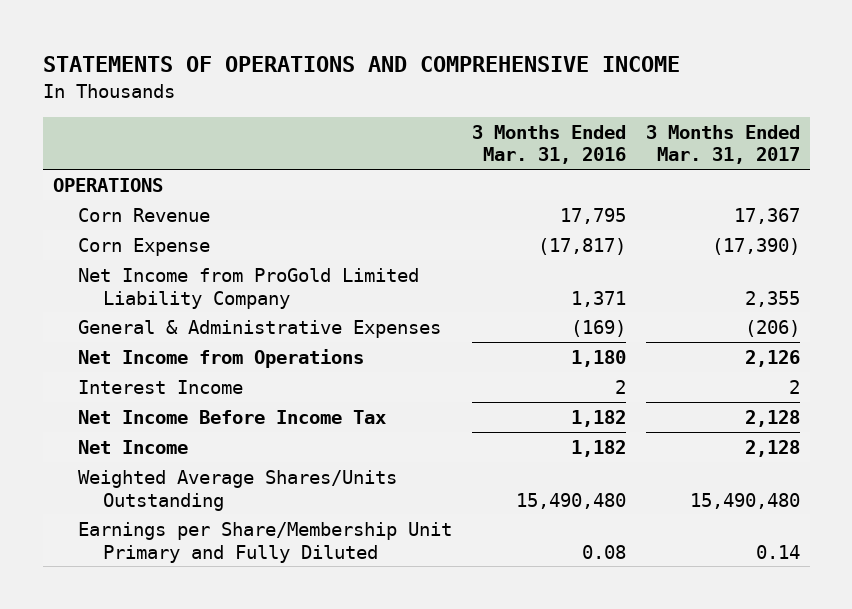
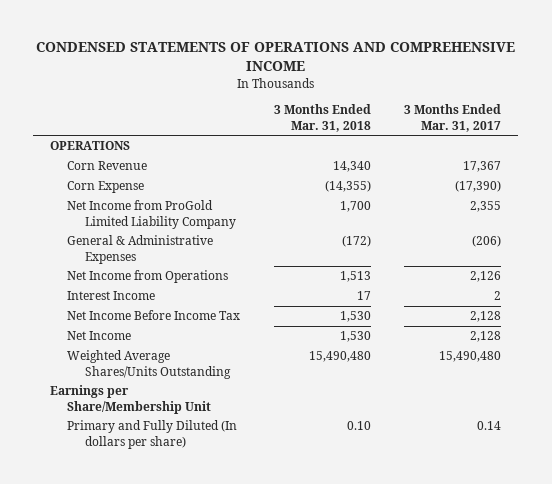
- STATEMENTS OF OPERATIONS AND COMPREHENSIVE INCOME
+ CONDENSED STATEMENTS OF OPERATIONS AND COMPREHENSIVE INCOME
- | 3 Months Ended Mar. 31, 2016 | 3 Months Ended Mar. 31, 2017
+ | 3 Months Ended Mar. 31, 2018 | 3 Months Ended Mar. 31, 2017
- Earnings per Share/Membership Unit Primary and Fully Diluted | 0.08 | 0.14
+ Earnings per Share/Membership Unit
+ Primary and Fully Diluted (In dollars per share) | 0.10 | 0.14

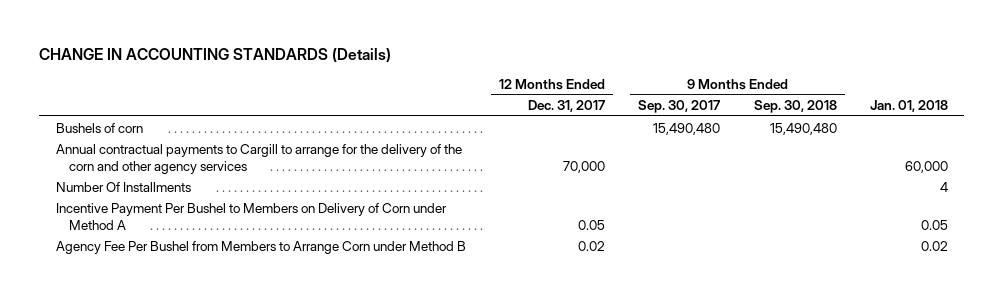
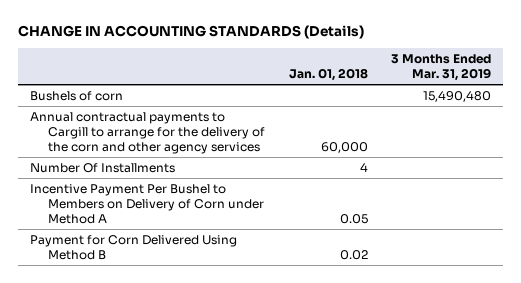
- | 12 Months Ended Dec. 31, 2017 | 9 Months Ended Sep. 30, 2017 | 9 Months Ended Sep. 30, 2018 | Jan. 01, 2018
+ | Jan. 01, 2018 | 3 Months Ended Mar. 31, 2019
- Agency Fee Per Bushel from Members to Arrange Corn under Method B | 0.02 | | | 0.02
+ Payment for Corn Delivered Using Method B | 0.02 |

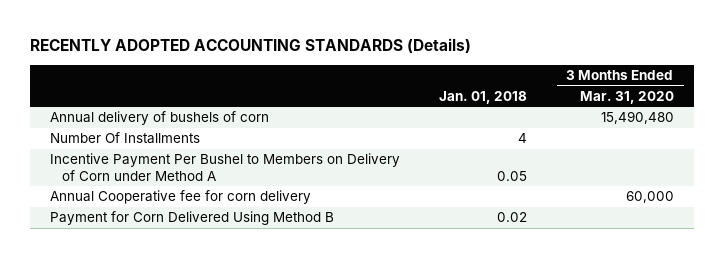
- CHANGE IN ACCOUNTING STANDARDS (Details)
+ RECENTLY ADOPTED ACCOUNTING STANDARDS (Details)
- | Jan. 01, 2018 | 3 Months Ended Mar. 31, 2019
+ | Jan. 01, 2018 | 3 Months Ended Mar. 31, 2020
- Bushels of corn | | 15,490,480
- Annual contractual payments to Cargill to arrange for the delivery of the corn and other agency services | 60,000 |
+ Annual delivery of bushels of corn | | 15,490,480
+ Annual Cooperative fee for corn delivery | | 60,000

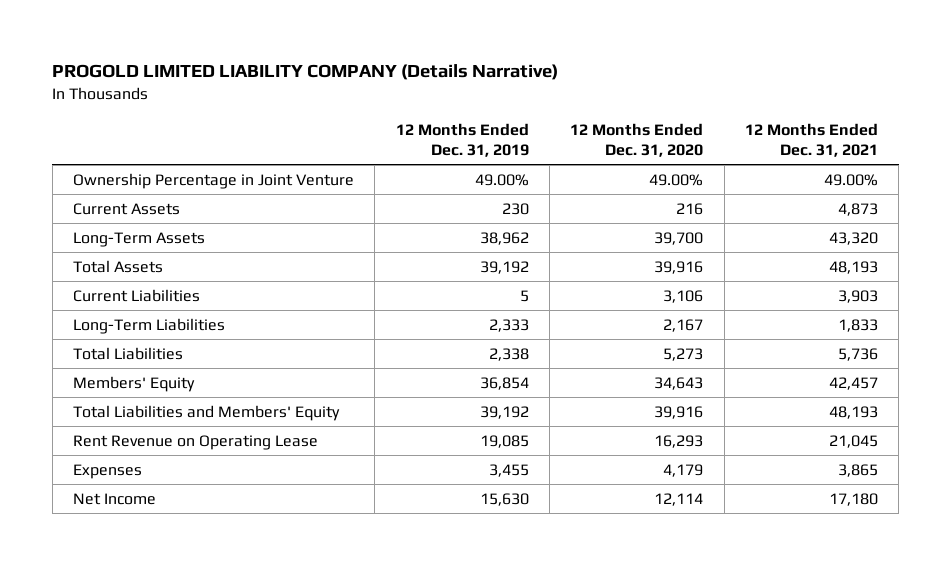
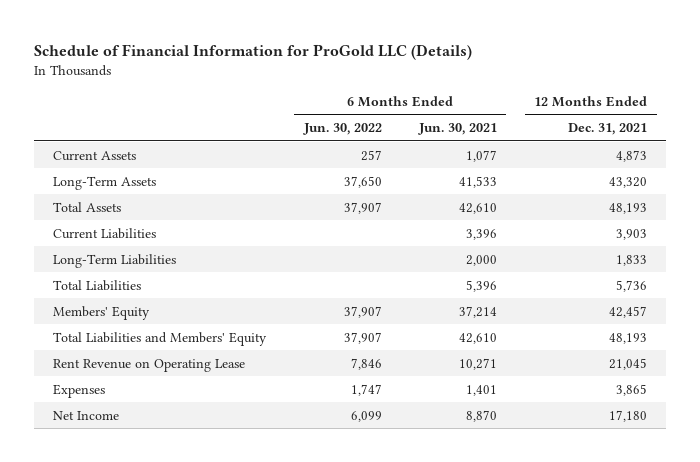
- PROGOLD LIMITED LIABILITY COMPANY (Details Narrative)
+ Schedule of Financial Information for ProGold LLC (Details)
- | 12 Months Ended Dec. 31, 2019 | 12 Months Ended Dec. 31, 2020 | 12 Months Ended Dec. 31, 2021
+ | 6 Months Ended Jun. 30, 2022 | 6 Months Ended Jun. 30, 2021 | 12 Months Ended Dec. 31, 2021
- Ownership Percentage in Joint Venture | 49.00% | 49.00% | 49.00%

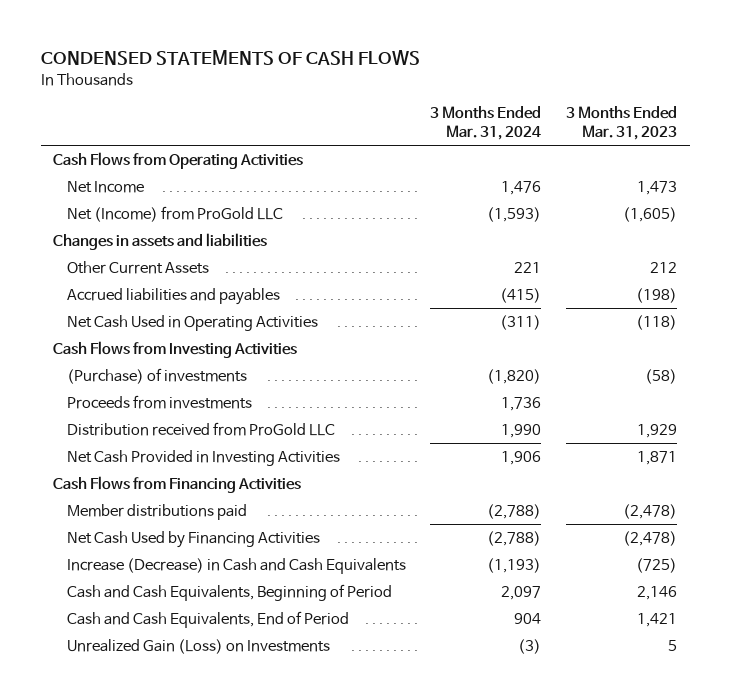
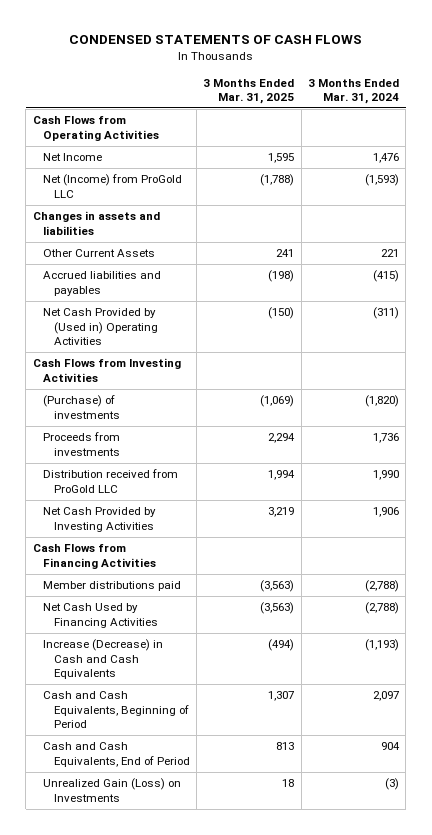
- | 3 Months Ended Mar. 31, 2024 | 3 Months Ended Mar. 31, 2023
+ | 3 Months Ended Mar. 31, 2025 | 3 Months Ended Mar. 31, 2024
- Net Cash Used in Operating Activities | (311) | (118)
+ Net Cash Provided by (Used in) Operating Activities | (150) | (311)
- Net Cash Provided in Investing Activities | 1,906 | 1,871
+ Net Cash Provided by Investing Activities | 3,219 | 1,906

